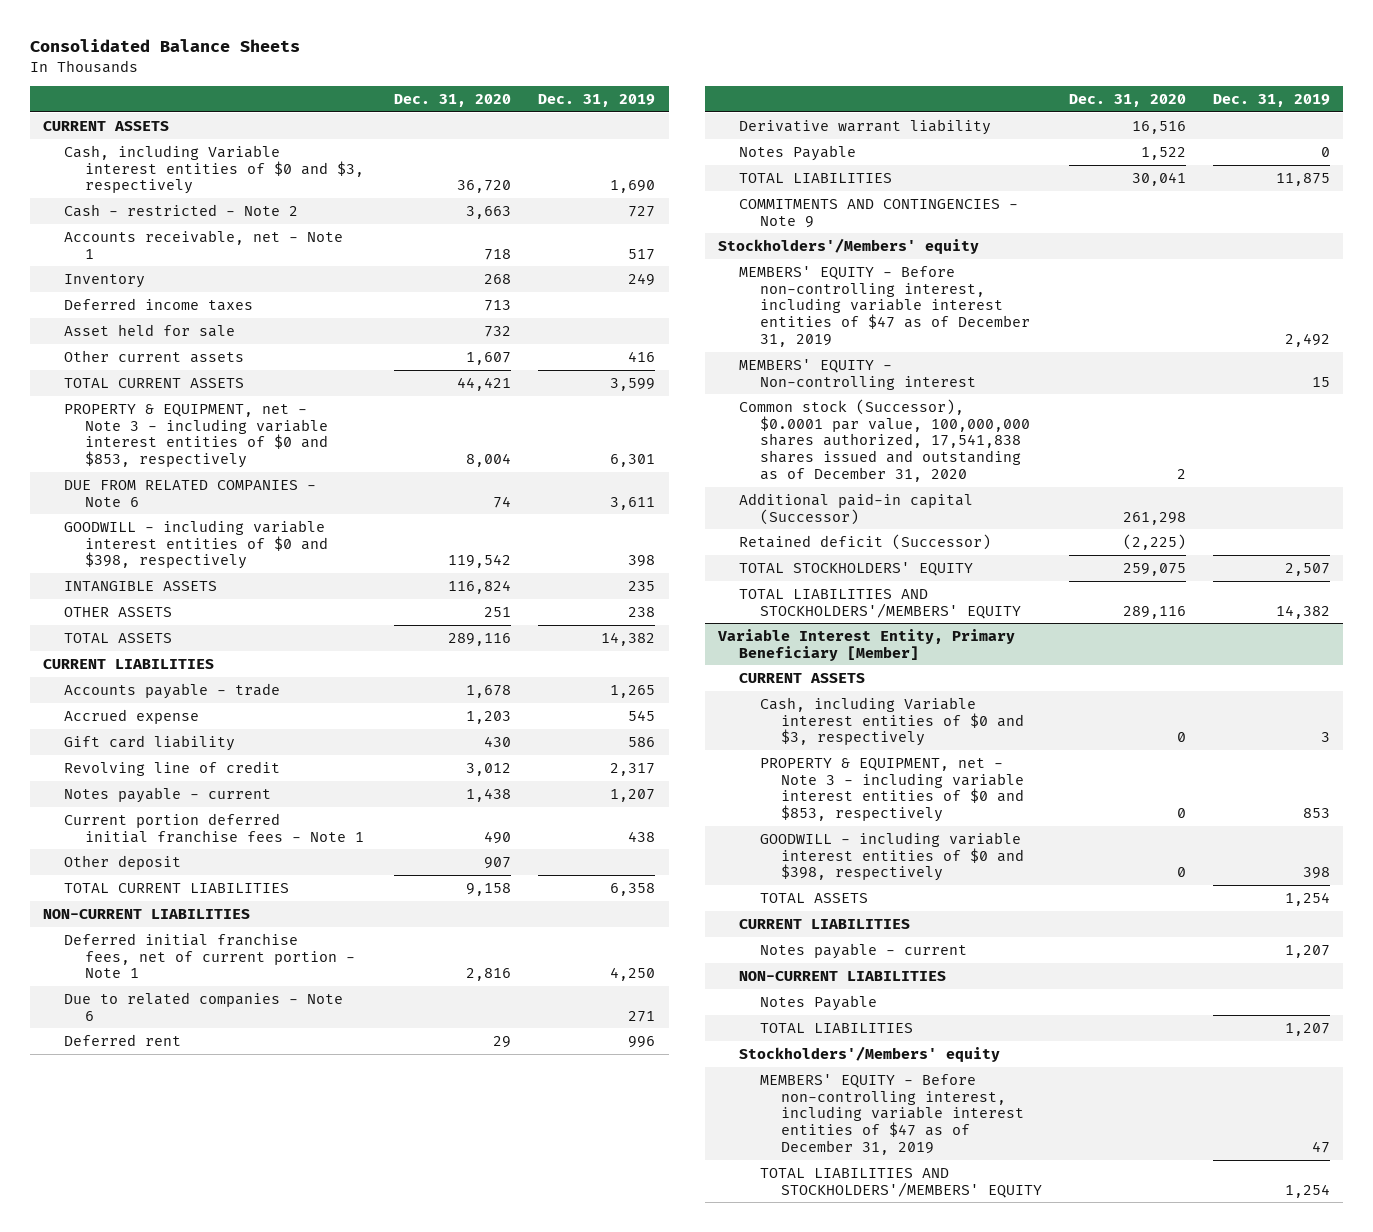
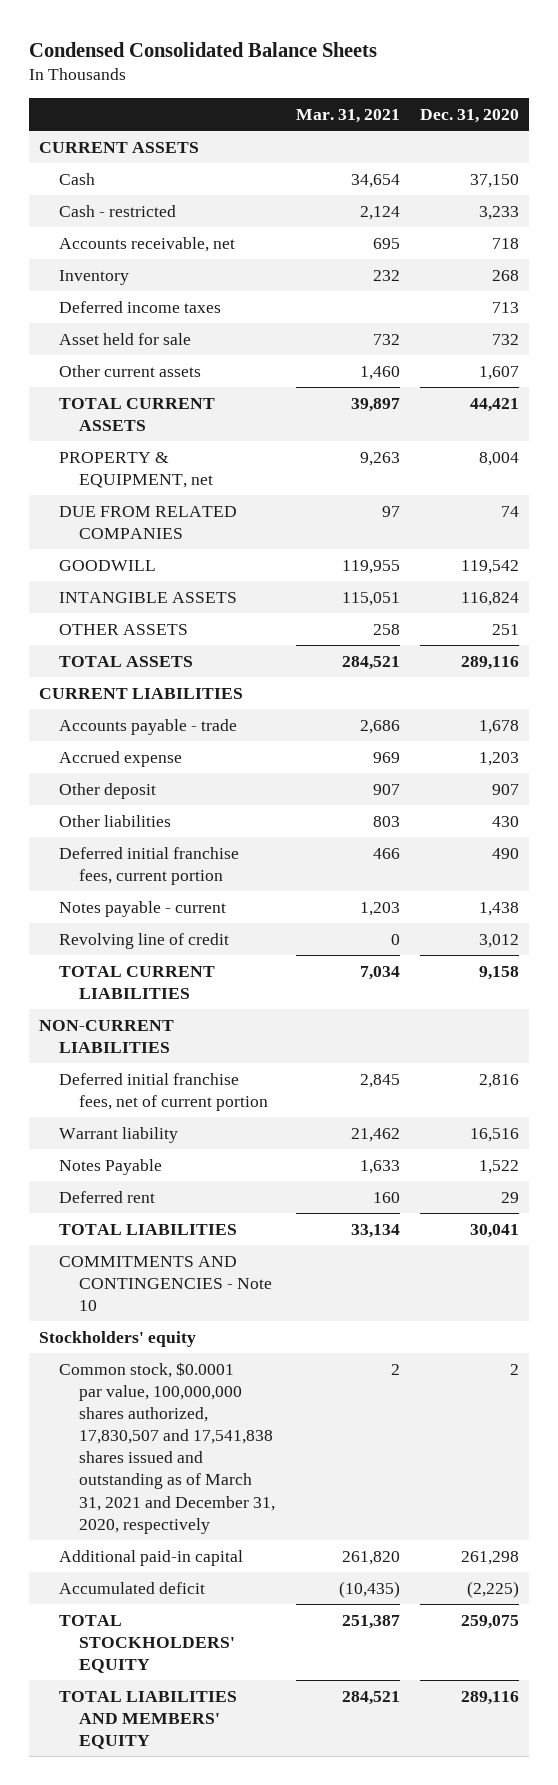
- Consolidated Balance Sheets
+ Condensed Consolidated Balance Sheets
- | Dec. 31, 2020 | Dec. 31, 2019
+ | Mar. 31, 2021 | Dec. 31, 2020
- Cash, including Variable interest entities of $0 and $3, respectively | 36,720 | 1,690
- Cash - restricted - Note 2 | 3,663 | 727
- Accounts receivable, net - Note 1 | 718 | 517
+ Cash | 34,654 | 37,150
+ Cash - restricted | 2,124 | 3,233
+ Accounts receivable, net | 695 | 718
- PROPERTY & EQUIPMENT, net - Note 3 - including variable interest entities of $0 and $853, respectively | 8,004 | 6,301
- DUE FROM RELATED COMPANIES - Note 6 | 74 | 3,611
- GOODWILL - including variable interest entities of $0 and $398, respectively | 119,542 | 398
+ PROPERTY & EQUIPMENT, net | 9,263 | 8,004
+ DUE FROM RELATED COMPANIES | 97 | 74
+ GOODWILL | 119,955 | 119,542
- Gift card liability | 430 | 586
- Current portion deferred initial franchise fees - Note 1 | 490 | 438
+ Other liabilities | 803 | 430
+ Deferred initial franchise fees, current portion | 466 | 490
moved down: Notes payable - current | 1,203 | 1,438
moved down: Revolving line of credit | 0 | 3,012
- Deferred initial franchise fees, net of current portion - Note 1 | 2,816 | 4,250
- Due to related companies - Note 6 | | 271
- Derivative warrant liability | 16,516 |
+ Deferred initial franchise fees, net of current portion | 2,845 | 2,816
+ Warrant liability | 21,462 | 16,516
moved down: Deferred rent | 160 | 29
- COMMITMENTS AND CONTINGENCIES - Note 9
- Stockholders'/Members' equity
- MEMBERS' EQUITY - Before non-controlling interest, including variable interest entities of $47 as of December 31, 2019 | | 2,492
- MEMBERS' EQUITY - Non-controlling interest | | 15
- Common stock (Successor), $0.0001 par value, 100,000,000 shares authorized, 17,541,838 shares issued and outstanding as of December 31, 2020 | 2 |
- Additional paid-in capital (Successor) | 261,298 |
- Retained deficit (Successor) | (2,225) |
+ COMMITMENTS AND CONTINGENCIES - Note 10
+ Stockholders' equity
+ Common stock, $0.0001 par value, 100,000,000 shares authorized, 17,830,507 and 17,541,838 shares issued and outstanding as of March 31, 2021 and December 31, 2020, respectively | 2 | 2
+ Additional paid-in capital | 261,820 | 261,298
+ Accumulated deficit | (10,435) | (2,225)
- TOTAL LIABILITIES AND STOCKHOLDERS'/MEMBERS' EQUITY | 289,116 | 14,382
- Variable Interest Entity, Primary Beneficiary [Member]
- CURRENT ASSETS
- Cash, including Variable interest entities of $0 and $3, respectively | 0 | 3
- PROPERTY & EQUIPMENT, net - Note 3 - including variable interest entities of $0 and $853, respectively | 0 | 853
- GOODWILL - including variable interest entities of $0 and $398, respectively | 0 | 398
- TOTAL ASSETS | | 1,254
- CURRENT LIABILITIES
- Notes payable - current | | 1,207
- NON-CURRENT LIABILITIES
- Notes Payable
- TOTAL LIABILITIES | | 1,207
- Stockholders'/Members' equity
- MEMBERS' EQUITY - Before non-controlling interest, including variable interest entities of $47 as of December 31, 2019 | | 47
- TOTAL LIABILITIES AND STOCKHOLDERS'/MEMBERS' EQUITY | | 1,254
+ TOTAL LIABILITIES AND MEMBERS' EQUITY | 284,521 | 289,116

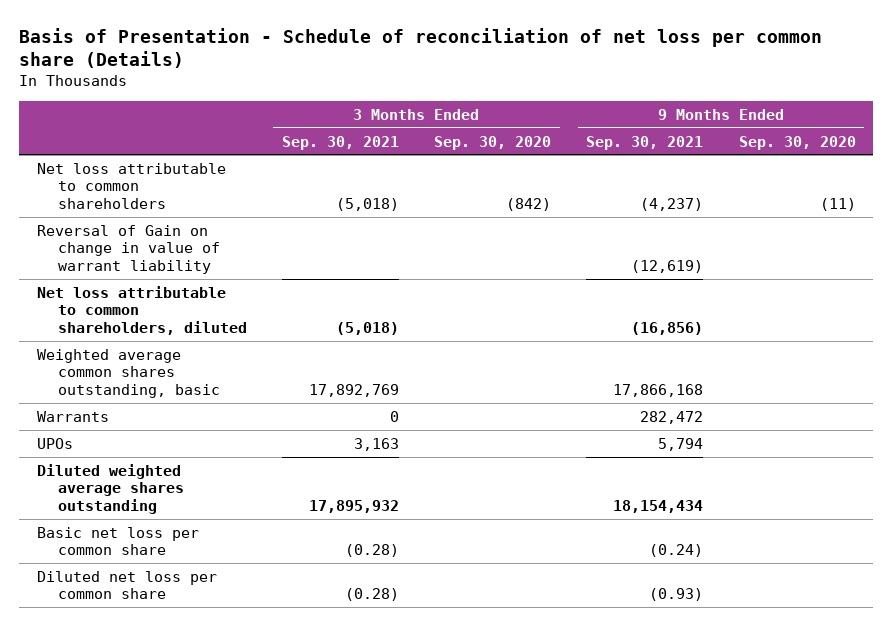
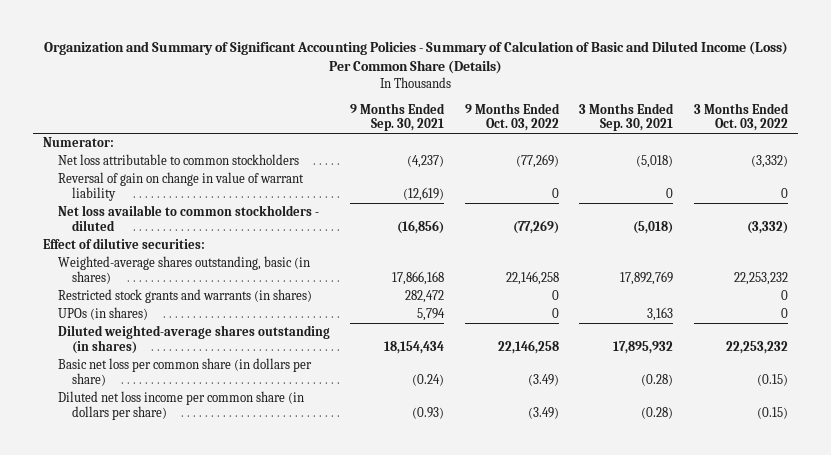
- Basis of Presentation - Schedule of reconciliation of net loss per common share (Details)
+ Organization and Summary of Significant Accounting Policies - Summary of Calculation of Basic and Diluted Income (Loss) Per Common Share (Details)
- | 3 Months Ended Sep. 30, 2021 | 3 Months Ended Sep. 30, 2020 | 9 Months Ended Sep. 30, 2021 | 9 Months Ended Sep. 30, 2020
+ | 9 Months Ended Sep. 30, 2021 | 9 Months Ended Oct. 03, 2022 | 3 Months Ended Sep. 30, 2021 | 3 Months Ended Oct. 03, 2022
- Net loss attributable to common shareholders | (5,018) | (842) | (4,237) | (11)
- Reversal of Gain on change in value of warrant liability | | | (12,619) |
- Net loss attributable to common shareholders, diluted | (5,018) | | (16,856) |
- Weighted average common shares outstanding, basic | 17,892,769 | | 17,866,168 |
- Warrants | 0 | | 282,472 |
- UPOs | 3,163 | | 5,794 |
- Diluted weighted average shares outstanding | 17,895,932 | | 18,154,434 |
- Basic net loss per common share | (0.28) | | (0.24) |
- Diluted net loss per common share | (0.28) | | (0.93) |
+ Numerator:
+ Net loss attributable to common stockholders | (4,237) | (77,269) | (5,018) | (3,332)
+ Reversal of gain on change in value of warrant liability | (12,619) | 0 | 0 | 0
+ Net loss available to common stockholders - diluted | (16,856) | (77,269) | (5,018) | (3,332)
+ Effect of dilutive securities:
+ Weighted-average shares outstanding, basic (in shares) | 17,866,168 | 22,146,258 | 17,892,769 | 22,253,232
+ Restricted stock grants and warrants (in shares) | 282,472 | 0 | | 0
+ UPOs (in shares) | 5,794 | 0 | 3,163 | 0
+ Diluted weighted-average shares outstanding (in shares) | 18,154,434 | 22,146,258 | 17,895,932 | 22,253,232
+ Basic net loss per common share (in dollars per share) | (0.24) | (3.49) | (0.28) | (0.15)
+ Diluted net loss income per common share (in dollars per share) | (0.93) | (3.49) | (0.28) | (0.15)

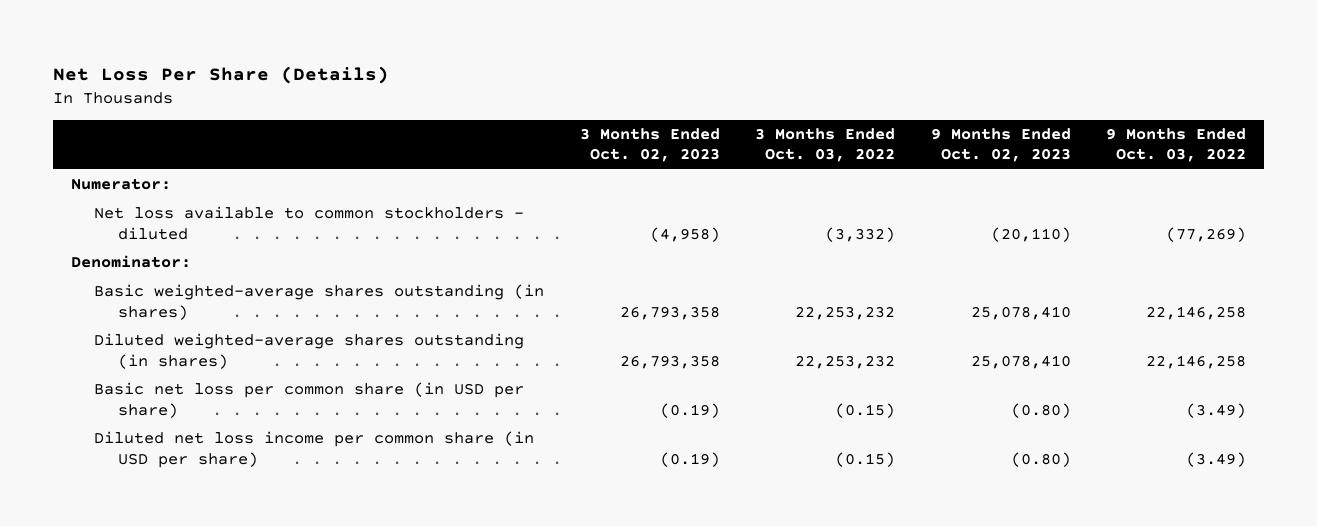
- Organization and Summary of Significant Accounting Policies - Summary of Calculation of Basic and Diluted Income (Loss) Per Common Share (Details)
+ Net Loss Per Share (Details)
- | 9 Months Ended Sep. 30, 2021 | 9 Months Ended Oct. 03, 2022 | 3 Months Ended Sep. 30, 2021 | 3 Months Ended Oct. 03, 2022
+ | 3 Months Ended Oct. 02, 2023 | 3 Months Ended Oct. 03, 2022 | 9 Months Ended Oct. 02, 2023 | 9 Months Ended Oct. 03, 2022
- Net loss attributable to common stockholders | (4,237) | (77,269) | (5,018) | (3,332)
- Reversal of gain on change in value of warrant liability | (12,619) | 0 | 0 | 0
- Effect of dilutive securities:
- Weighted-average shares outstanding, basic (in shares) | 17,866,168 | 22,146,258 | 17,892,769 | 22,253,232
- Restricted stock grants and warrants (in shares) | 282,472 | 0 | | 0
- UPOs (in shares) | 5,794 | 0 | 3,163 | 0
+ Denominator:
+ Basic weighted-average shares outstanding (in shares) | 26,793,358 | 22,253,232 | 25,078,410 | 22,146,258
- Basic net loss per common share (in dollars per share) | (0.24) | (3.49) | (0.28) | (0.15)
- Diluted net loss income per common share (in dollars per share) | (0.93) | (3.49) | (0.28) | (0.15)
+ Basic net loss per common share (in USD per share) | (0.19) | (0.15) | (0.80) | (3.49)
+ Diluted net loss income per common share (in USD per share) | (0.19) | (0.15) | (0.80) | (3.49)

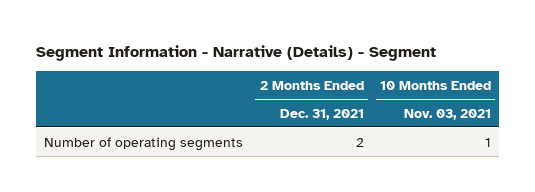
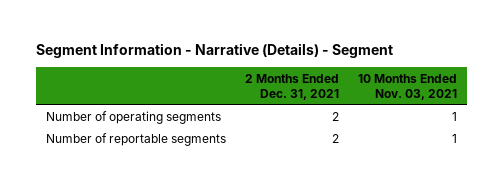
+ Number of reportable segments | 2 | 1

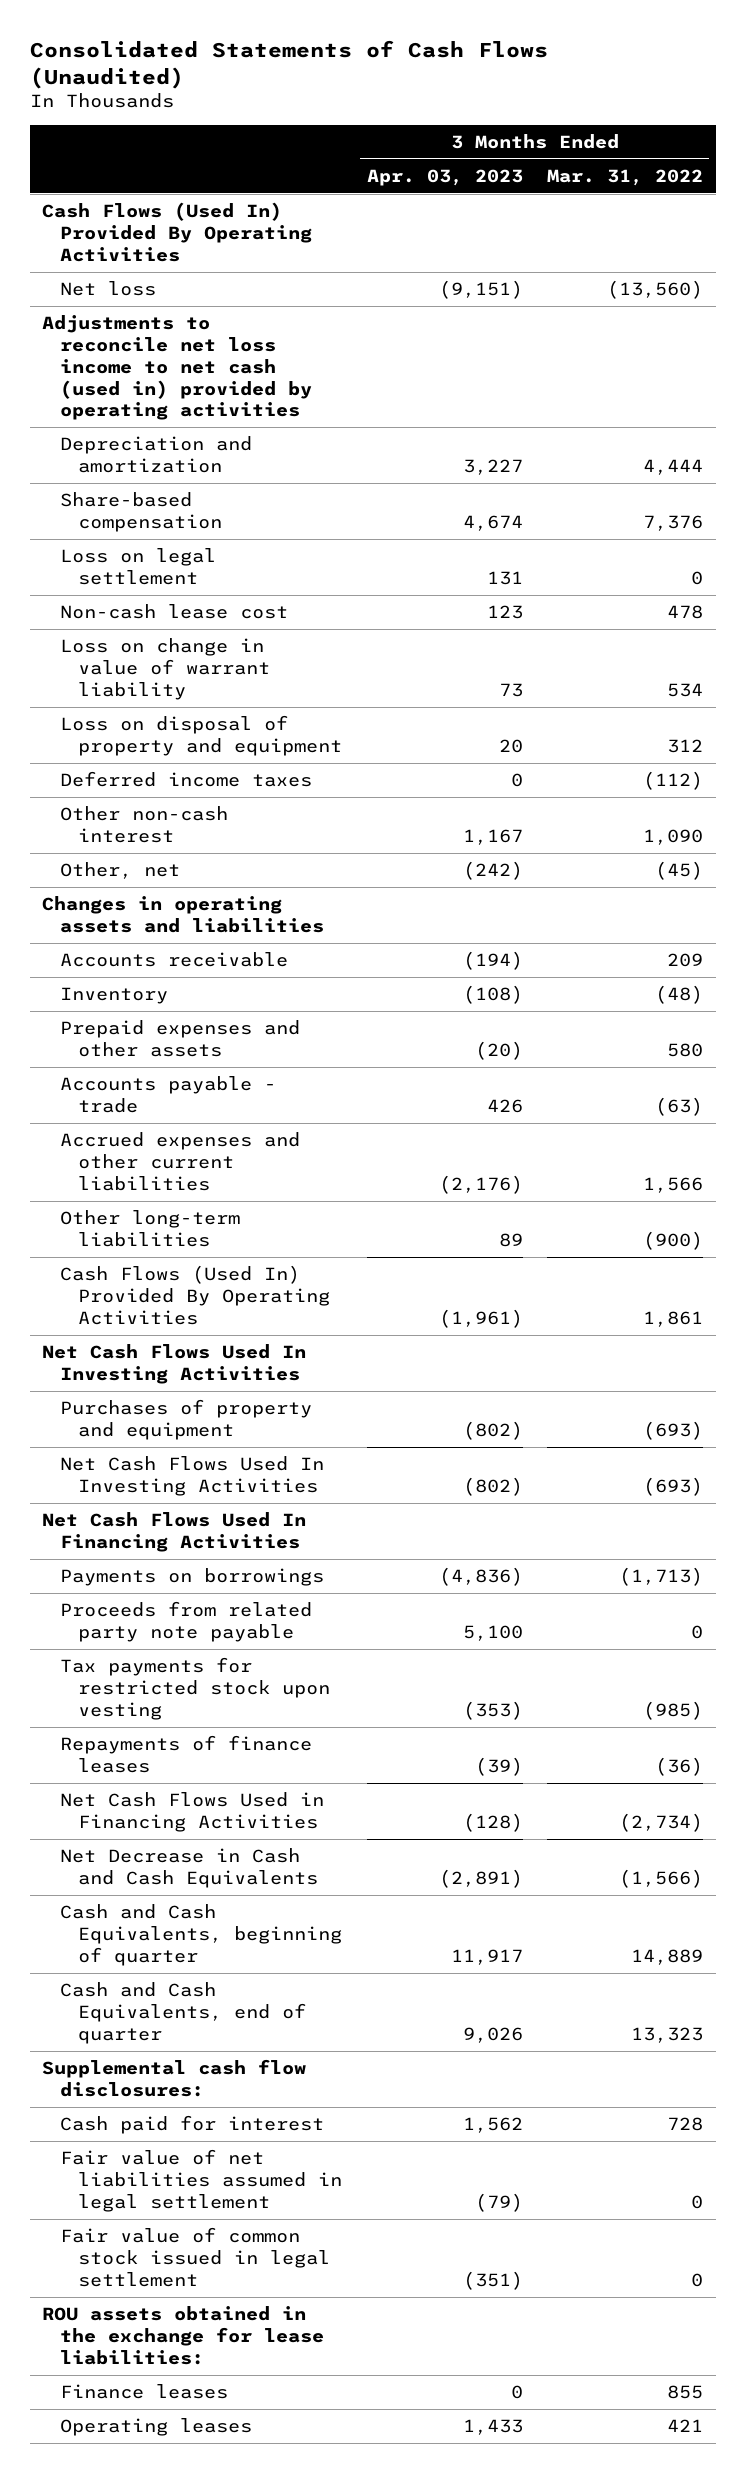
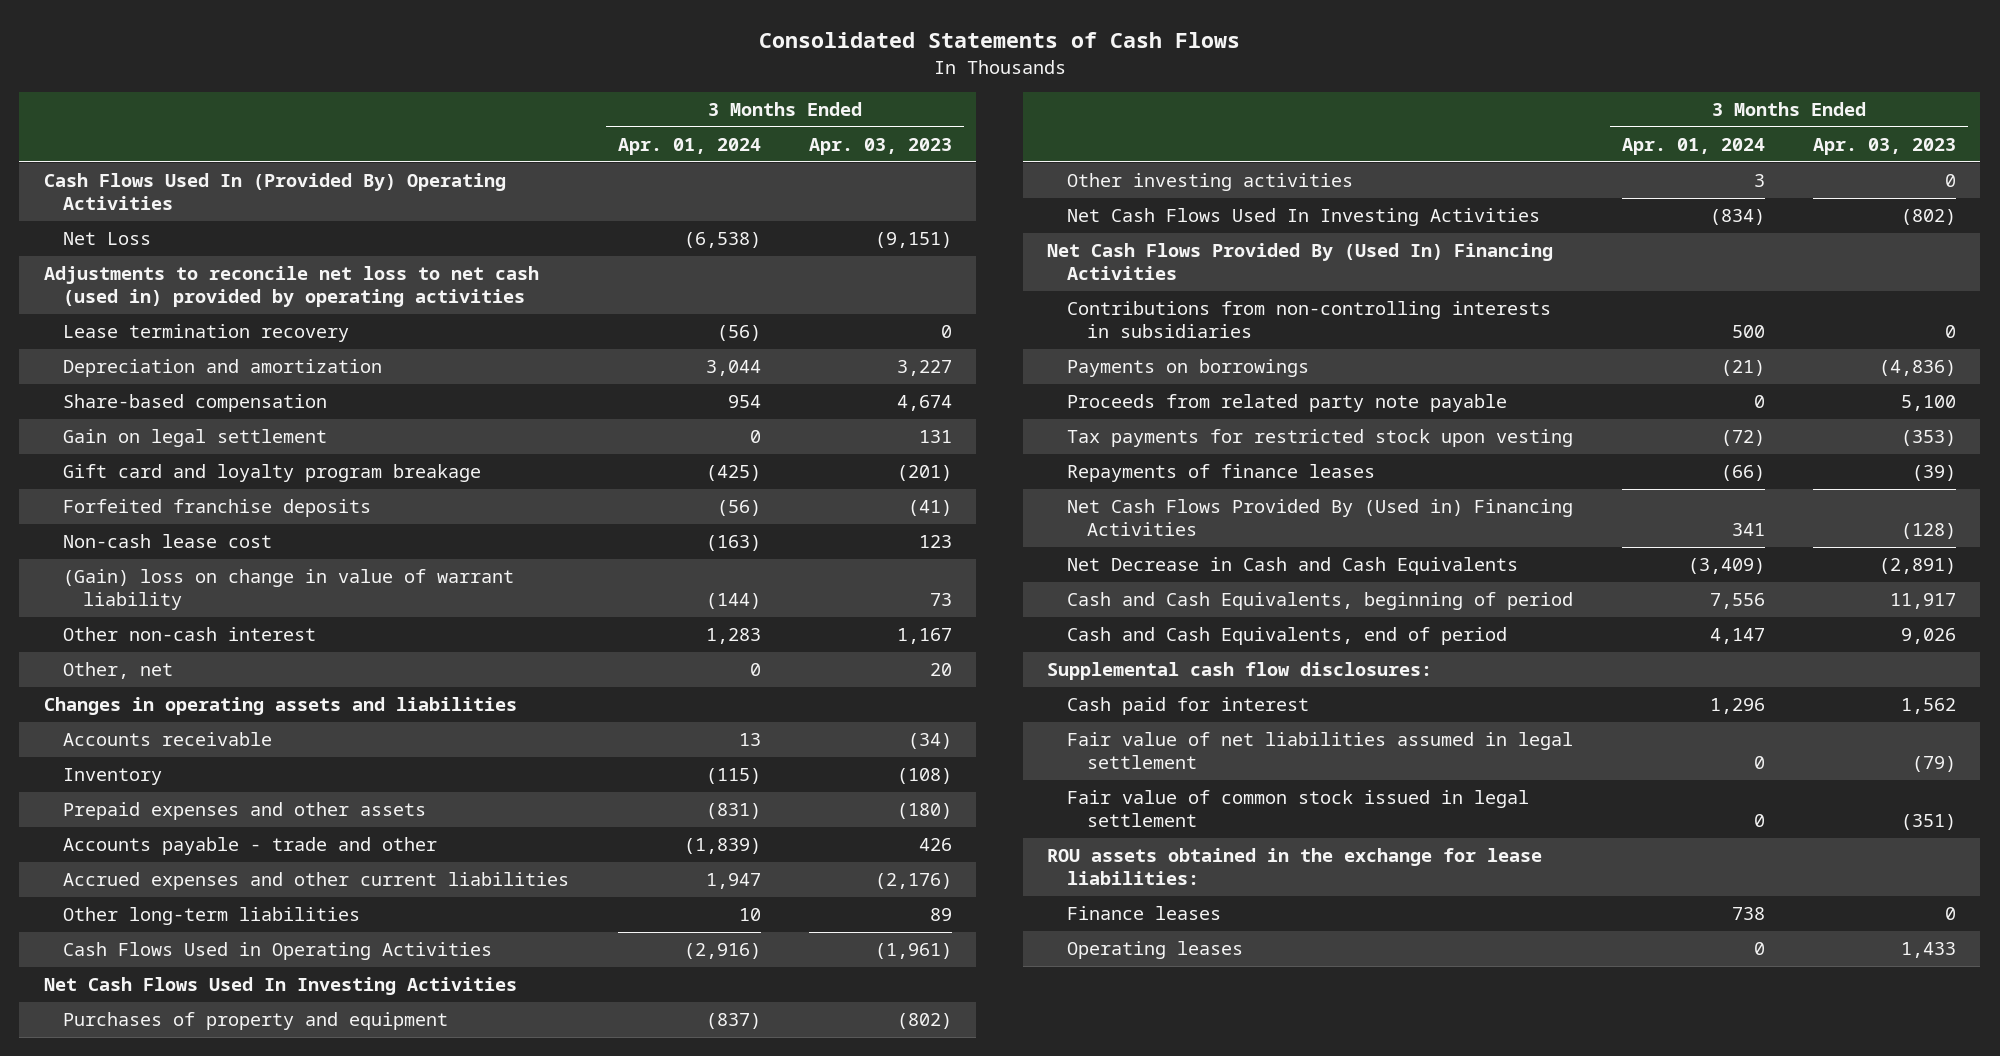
- Consolidated Statements of Cash Flows (Unaudited)
+ Consolidated Statements of Cash Flows
- | 3 Months Ended Apr. 03, 2023 | 3 Months Ended Mar. 31, 2022
+ | 3 Months Ended Apr. 01, 2024 | 3 Months Ended Apr. 03, 2023
- Cash Flows (Used In) Provided By Operating Activities
- Net loss | (9,151) | (13,560)
- Adjustments to reconcile net loss income to net cash (used in) provided by operating activities
+ Cash Flows Used In (Provided By) Operating Activities
+ Net Loss | (6,538) | (9,151)
+ Adjustments to reconcile net loss to net cash (used in) provided by operating activities
+ Lease termination recovery | (56) | 0
- Loss on legal settlement | 131 | 0
+ Gain on legal settlement | 0 | 131
+ Gift card and loyalty program breakage | (425) | (201)
+ Forfeited franchise deposits | (56) | (41)
- Loss on change in value of warrant liability | 73 | 534
- Loss on disposal of property and equipment | 20 | 312
- Deferred income taxes | 0 | (112)
+ (Gain) loss on change in value of warrant liability | (144) | 73
- Other, net | (242) | (45)
+ Other, net | 0 | 20
- Accounts receivable | (194) | 209
+ Accounts receivable | 13 | (34)
- Prepaid expenses and other assets | (20) | 580
- Accounts payable - trade | 426 | (63)
+ Prepaid expenses and other assets | (831) | (180)
+ Accounts payable - trade and other | (1,839) | 426
- Cash Flows (Used In) Provided By Operating Activities | (1,961) | 1,861
+ Cash Flows Used in Operating Activities | (2,916) | (1,961)
+ Other investing activities | 3 | 0
- Net Cash Flows Used In Financing Activities
+ Net Cash Flows Provided By (Used In) Financing Activities
+ Contributions from non-controlling interests in subsidiaries | 500 | 0
- Net Cash Flows Used in Financing Activities | (128) | (2,734)
+ Net Cash Flows Provided By (Used in) Financing Activities | 341 | (128)
- Cash and Cash Equivalents, beginning of quarter | 11,917 | 14,889
- Cash and Cash Equivalents, end of quarter | 9,026 | 13,323
+ Cash and Cash Equivalents, beginning of period | 7,556 | 11,917
+ Cash and Cash Equivalents, end of period | 4,147 | 9,026

